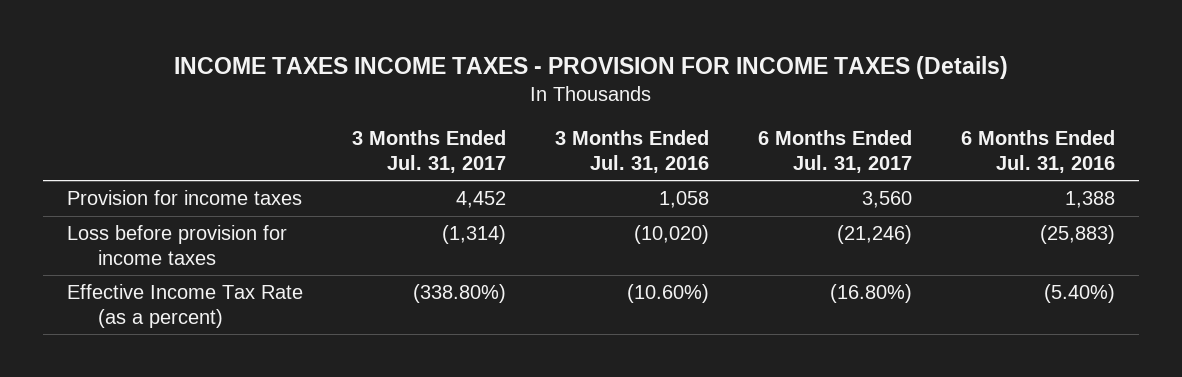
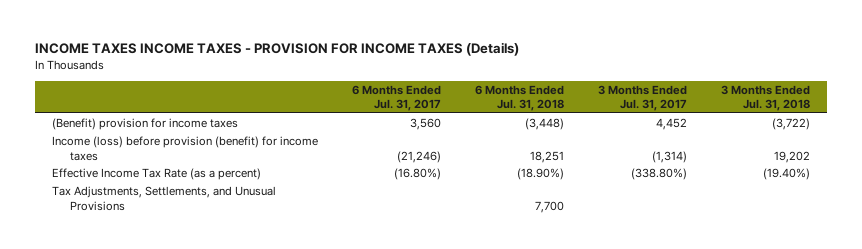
- | 3 Months Ended Jul. 31, 2017 | 3 Months Ended Jul. 31, 2016 | 6 Months Ended Jul. 31, 2017 | 6 Months Ended Jul. 31, 2016
+ | 6 Months Ended Jul. 31, 2017 | 6 Months Ended Jul. 31, 2018 | 3 Months Ended Jul. 31, 2017 | 3 Months Ended Jul. 31, 2018
- Provision for income taxes | 4,452 | 1,058 | 3,560 | 1,388
- Loss before provision for income taxes | (1,314) | (10,020) | (21,246) | (25,883)
+ (Benefit) provision for income taxes | 3,560 | (3,448) | 4,452 | (3,722)
+ Income (loss) before provision (benefit) for income taxes | (21,246) | 18,251 | (1,314) | 19,202
+ Tax Adjustments, Settlements, and Unusual Provisions | | 7,700 | |

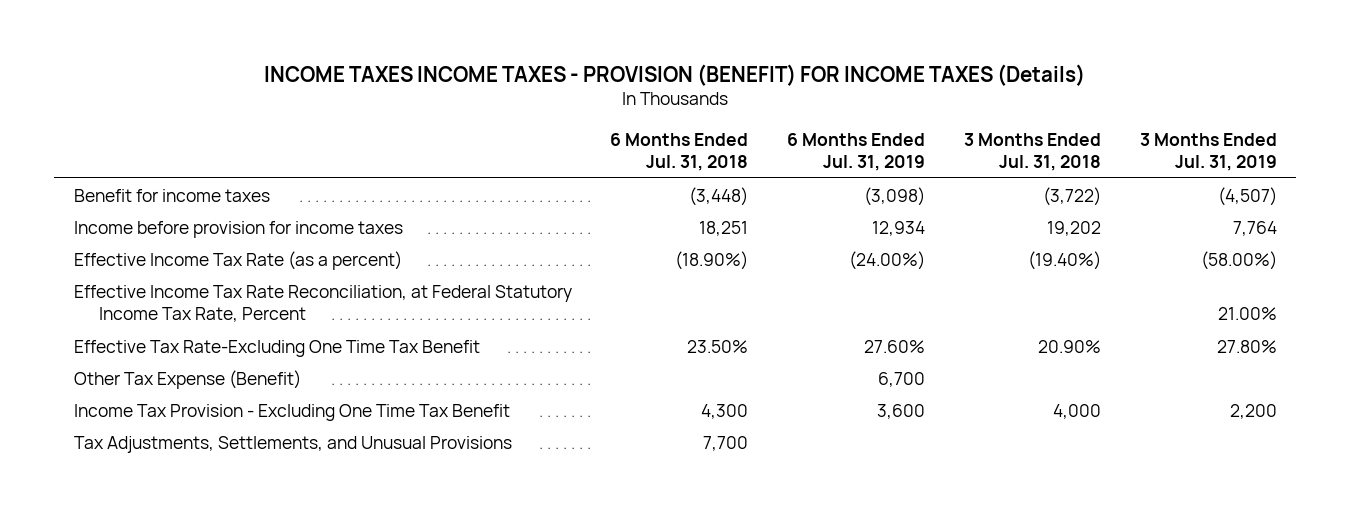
- INCOME TAXES INCOME TAXES - PROVISION FOR INCOME TAXES (Details)
+ INCOME TAXES INCOME TAXES - PROVISION (BENEFIT) FOR INCOME TAXES (Details)
- | 6 Months Ended Jul. 31, 2017 | 6 Months Ended Jul. 31, 2018 | 3 Months Ended Jul. 31, 2017 | 3 Months Ended Jul. 31, 2018
+ | 6 Months Ended Jul. 31, 2018 | 6 Months Ended Jul. 31, 2019 | 3 Months Ended Jul. 31, 2018 | 3 Months Ended Jul. 31, 2019
- (Benefit) provision for income taxes | 3,560 | (3,448) | 4,452 | (3,722)
- Income (loss) before provision (benefit) for income taxes | (21,246) | 18,251 | (1,314) | 19,202
+ Benefit for income taxes | (3,448) | (3,098) | (3,722) | (4,507)
+ Income before provision for income taxes | 18,251 | 12,934 | 19,202 | 7,764
+ Effective Income Tax Rate Reconciliation, at Federal Statutory Income Tax Rate, Percent | | | | 21.00%
+ Effective Tax Rate-Excluding One Time Tax Benefit | 23.50% | 27.60% | 20.90% | 27.80%
+ Other Tax Expense (Benefit) | | 6,700 | |
+ Income Tax Provision - Excluding One Time Tax Benefit | 4,300 | 3,600 | 4,000 | 2,200

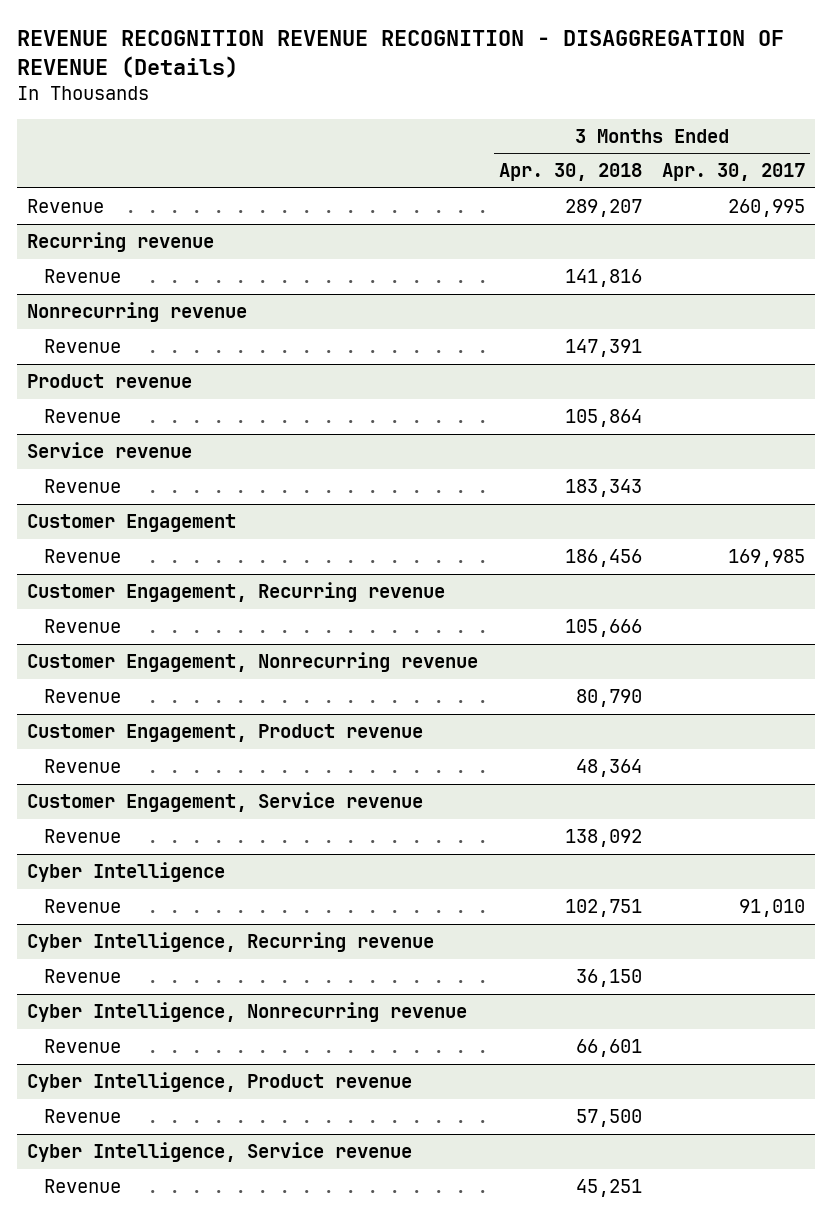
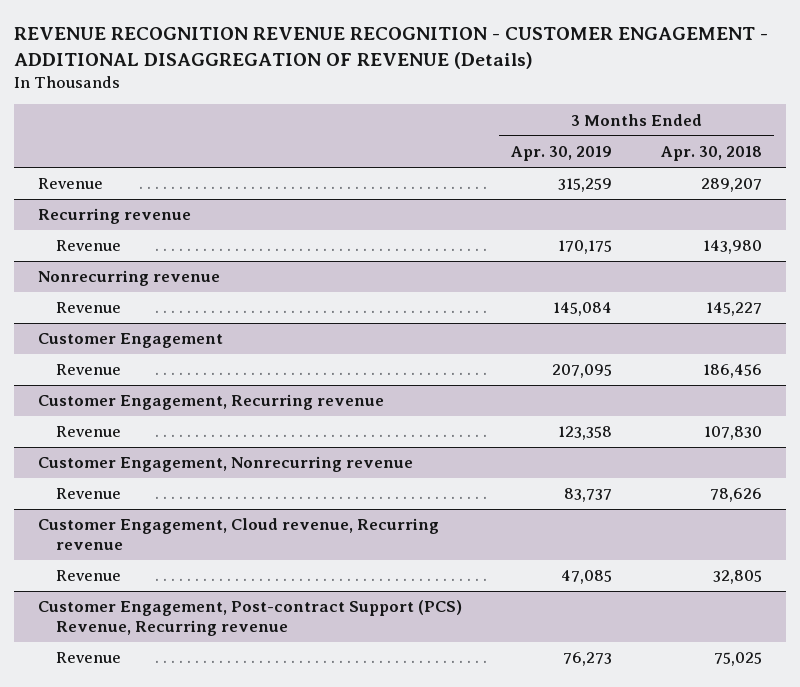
- REVENUE RECOGNITION REVENUE RECOGNITION - DISAGGREGATION OF REVENUE (Details)
+ REVENUE RECOGNITION REVENUE RECOGNITION - CUSTOMER ENGAGEMENT - ADDITIONAL DISAGGREGATION OF REVENUE (Details)
- | 3 Months Ended Apr. 30, 2018 | 3 Months Ended Apr. 30, 2017
+ | 3 Months Ended Apr. 30, 2019 | 3 Months Ended Apr. 30, 2018
@ Recurring revenue
- Revenue | 141,816 |
+ Revenue | 170,175 | 143,980
@ Nonrecurring revenue
- Revenue | 147,391 |
- Product revenue
- Revenue | 105,864 |
- Service revenue
- Revenue | 183,343 |
@ Nonrecurring revenue
+ Revenue | 145,084 | 145,227
@ Customer Engagement, Recurring revenue
- Revenue | 105,666 |
+ Revenue | 123,358 | 107,830
@ Customer Engagement, Nonrecurring revenue
- Revenue | 80,790 |
- Customer Engagement, Product revenue
- Revenue | 48,364 |
- Customer Engagement, Service revenue
- Revenue | 138,092 |
- Cyber Intelligence
- Revenue | 102,751 | 91,010
- Cyber Intelligence, Recurring revenue
- Revenue | 36,150 |
- Cyber Intelligence, Nonrecurring revenue
- Revenue | 66,601 |
- Cyber Intelligence, Product revenue
- Revenue | 57,500 |
- Cyber Intelligence, Service revenue
- Revenue | 45,251 |
@ Customer Engagement, Nonrecurring revenue
+ Revenue | 83,737 | 78,626
+ Customer Engagement, Cloud revenue, Recurring revenue
+ Revenue | 47,085 | 32,805
+ Customer Engagement, Post-contract Support (PCS) Revenue, Recurring revenue
+ Revenue | 76,273 | 75,025

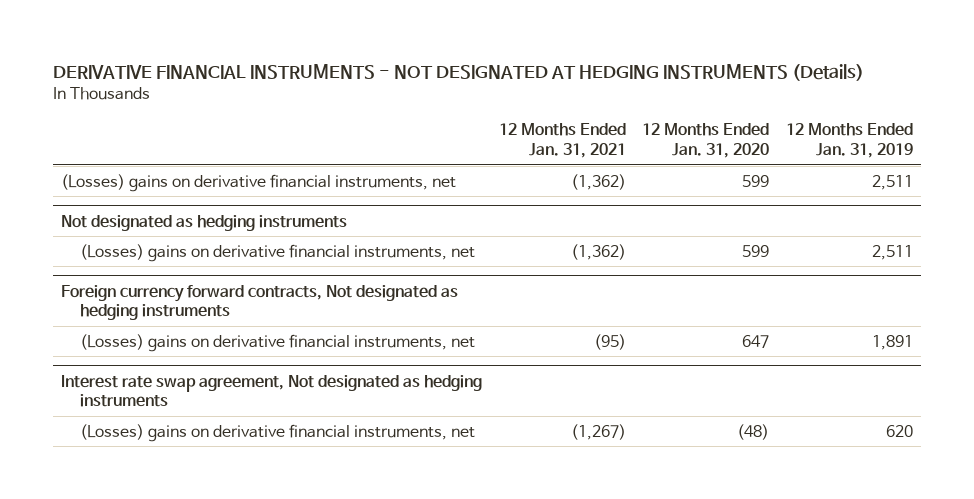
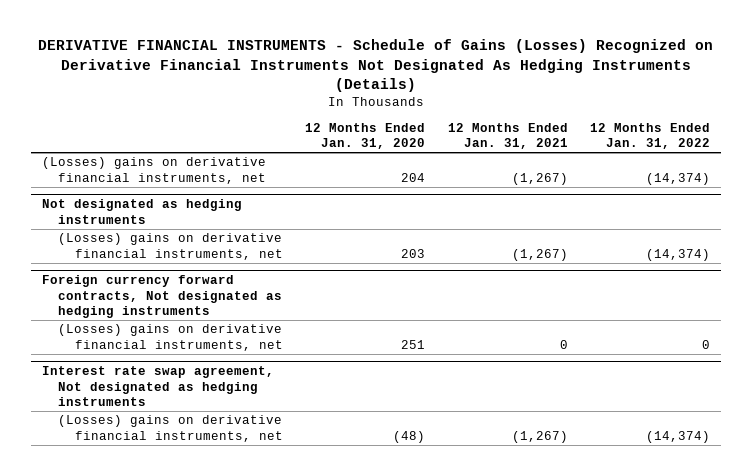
- DERIVATIVE FINANCIAL INSTRUMENTS - NOT DESIGNATED AT HEDGING INSTRUMENTS (Details)
+ DERIVATIVE FINANCIAL INSTRUMENTS - Schedule of Gains (Losses) Recognized on Derivative Financial Instruments Not Designated As Hedging Instruments (Details)
- | 12 Months Ended Jan. 31, 2021 | 12 Months Ended Jan. 31, 2020 | 12 Months Ended Jan. 31, 2019
+ | 12 Months Ended Jan. 31, 2020 | 12 Months Ended Jan. 31, 2021 | 12 Months Ended Jan. 31, 2022
- (Losses) gains on derivative financial instruments, net | (1,362) | 599 | 2,511
+ (Losses) gains on derivative financial instruments, net | 204 | (1,267) | (14,374)
@ Not designated as hedging instruments
- (Losses) gains on derivative financial instruments, net | (1,362) | 599 | 2,511
+ (Losses) gains on derivative financial instruments, net | 203 | (1,267) | (14,374)
@ Foreign currency forward contracts, Not designated as hedging instruments
- (Losses) gains on derivative financial instruments, net | (95) | 647 | 1,891
+ (Losses) gains on derivative financial instruments, net | 251 | 0 | 0

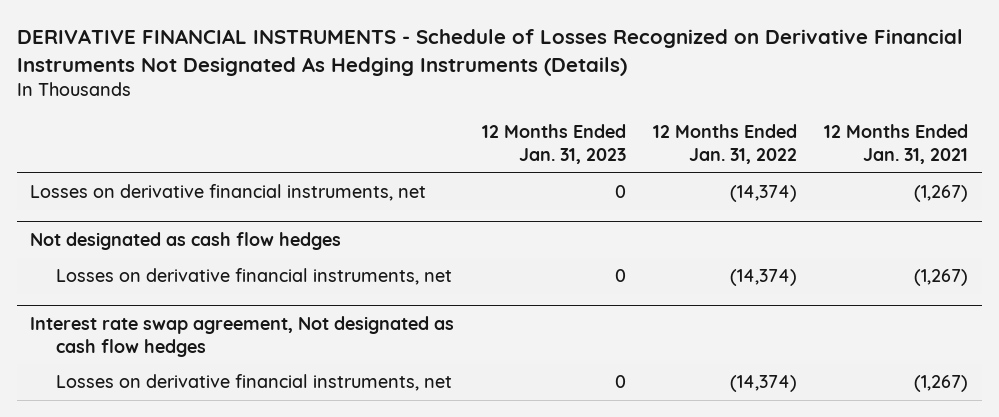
- DERIVATIVE FINANCIAL INSTRUMENTS - Schedule of Gains (Losses) Recognized on Derivative Financial Instruments Not Designated As Hedging Instruments (Details)
+ DERIVATIVE FINANCIAL INSTRUMENTS - Schedule of Losses Recognized on Derivative Financial Instruments Not Designated As Hedging Instruments (Details)
- | 12 Months Ended Jan. 31, 2020 | 12 Months Ended Jan. 31, 2021 | 12 Months Ended Jan. 31, 2022
+ | 12 Months Ended Jan. 31, 2023 | 12 Months Ended Jan. 31, 2022 | 12 Months Ended Jan. 31, 2021
- (Losses) gains on derivative financial instruments, net | 204 | (1,267) | (14,374)
- Not designated as hedging instruments
- (Losses) gains on derivative financial instruments, net | 203 | (1,267) | (14,374)
- Foreign currency forward contracts, Not designated as hedging instruments
- (Losses) gains on derivative financial instruments, net | 251 | 0 | 0
- Interest rate swap agreement, Not designated as hedging instruments
- (Losses) gains on derivative financial instruments, net | (48) | (1,267) | (14,374)
+ Losses on derivative financial instruments, net | 0 | (14,374) | (1,267)
+ Not designated as cash flow hedges
+ Losses on derivative financial instruments, net | 0 | (14,374) | (1,267)
+ Interest rate swap agreement, Not designated as cash flow hedges
+ Losses on derivative financial instruments, net | 0 | (14,374) | (1,267)

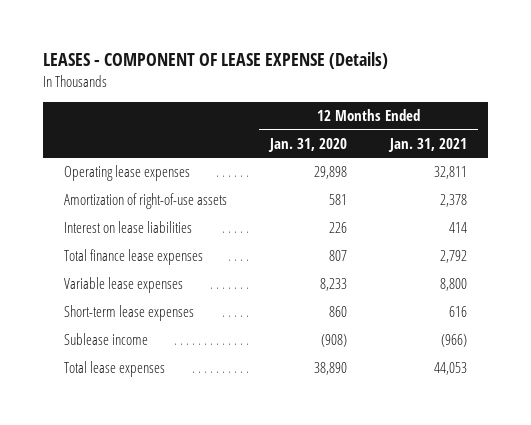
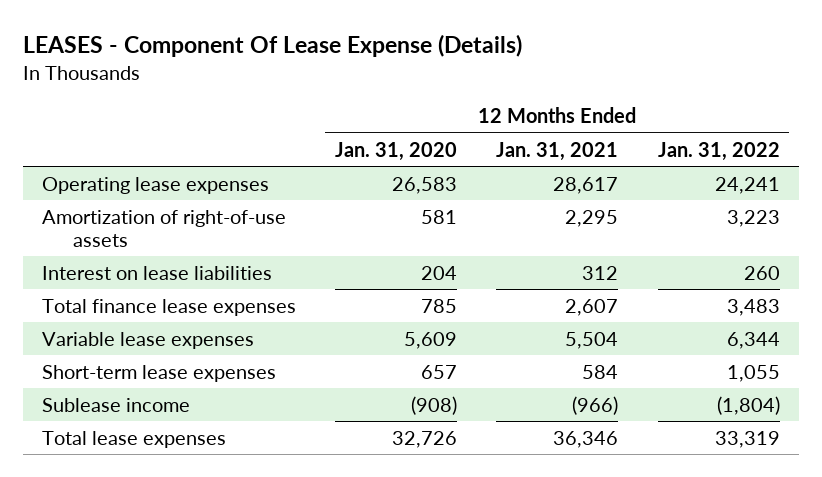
- LEASES - COMPONENT OF LEASE EXPENSE (Details)
+ LEASES - Component Of Lease Expense (Details)
- | 12 Months Ended Jan. 31, 2020 | 12 Months Ended Jan. 31, 2021
+ | 12 Months Ended Jan. 31, 2020 | 12 Months Ended Jan. 31, 2021 | 12 Months Ended Jan. 31, 2022
- Operating lease expenses | 29,898 | 32,811
- Amortization of right-of-use assets | 581 | 2,378
- Interest on lease liabilities | 226 | 414
- Total finance lease expenses | 807 | 2,792
- Variable lease expenses | 8,233 | 8,800
- Short-term lease expenses | 860 | 616
+ Operating lease expenses | 26,583 | 28,617 | 24,241
+ Amortization of right-of-use assets | 581 | 2,295 | 3,223
+ Interest on lease liabilities | 204 | 312 | 260
+ Total finance lease expenses | 785 | 2,607 | 3,483
+ Variable lease expenses | 5,609 | 5,504 | 6,344
+ Short-term lease expenses | 657 | 584 | 1,055
- Total lease expenses | 38,890 | 44,053
+ Total lease expenses | 32,726 | 36,346 | 33,319

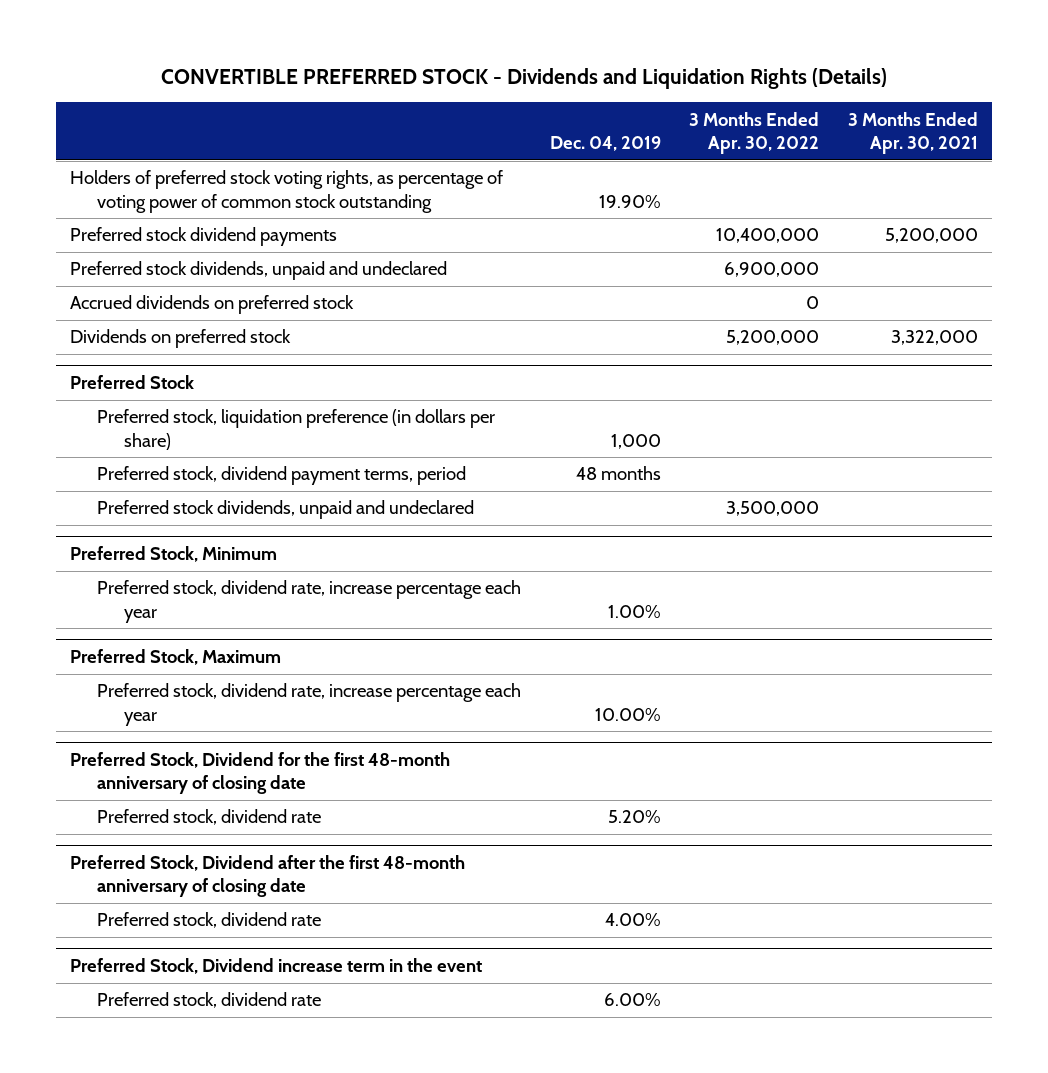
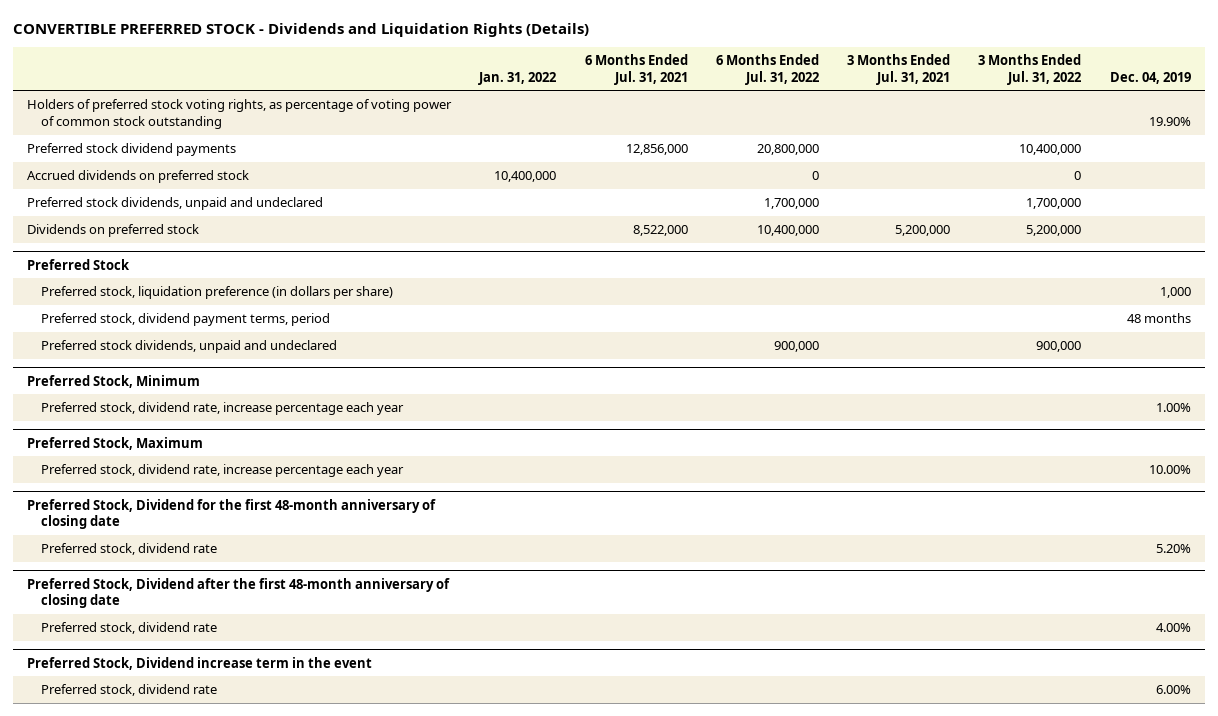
- | Dec. 04, 2019 | 3 Months Ended Apr. 30, 2022 | 3 Months Ended Apr. 30, 2021
+ | Jan. 31, 2022 | 6 Months Ended Jul. 31, 2021 | 6 Months Ended Jul. 31, 2022 | 3 Months Ended Jul. 31, 2021 | 3 Months Ended Jul. 31, 2022 | Dec. 04, 2019
moved down: Preferred stock dividends, unpaid and undeclared | | | 1,700,000 | | 1,700,000 |

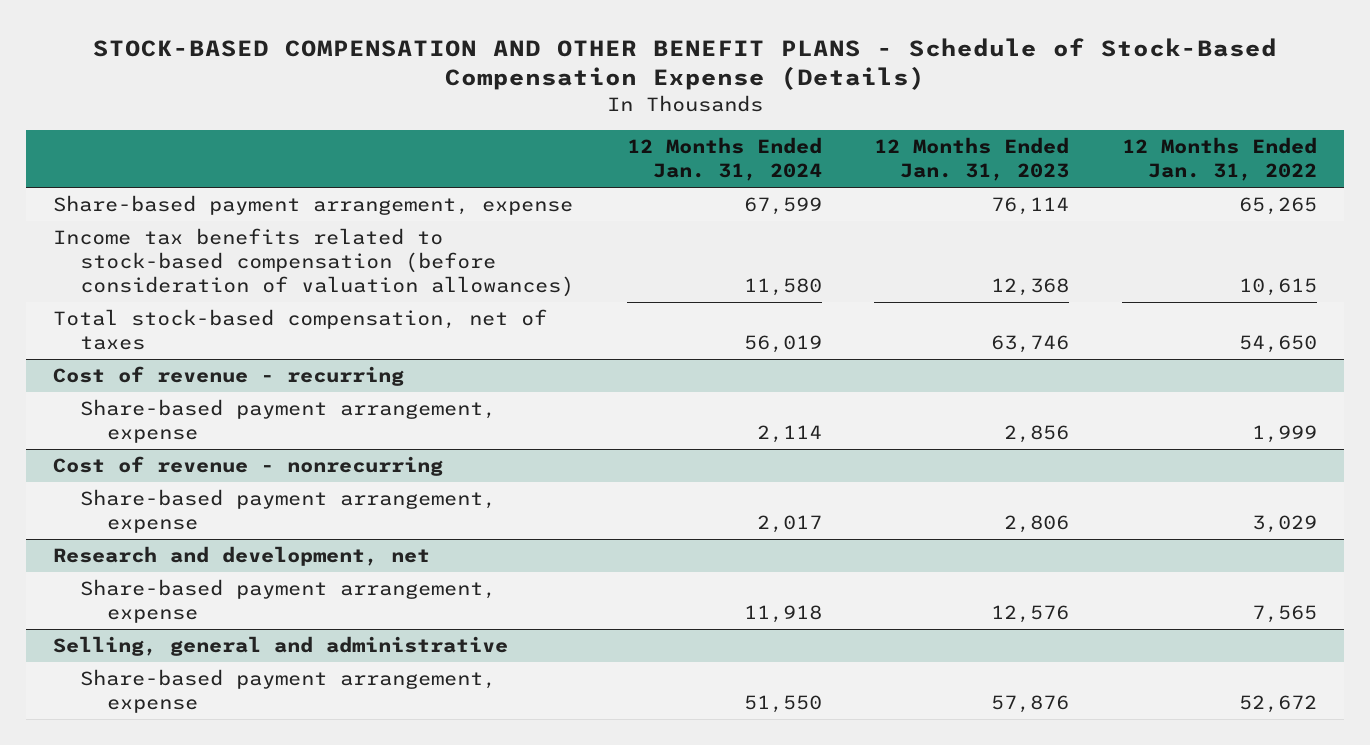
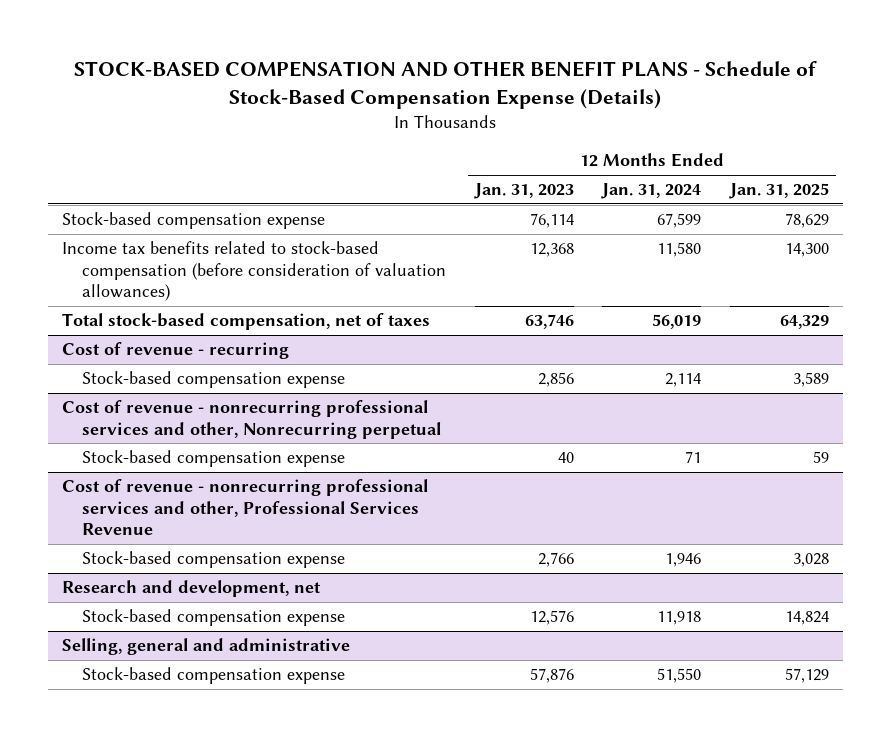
- | 12 Months Ended Jan. 31, 2024 | 12 Months Ended Jan. 31, 2023 | 12 Months Ended Jan. 31, 2022
+ | 12 Months Ended Jan. 31, 2023 | 12 Months Ended Jan. 31, 2024 | 12 Months Ended Jan. 31, 2025
- Share-based payment arrangement, expense | 67,599 | 76,114 | 65,265
+ Stock-based compensation expense | 76,114 | 67,599 | 78,629
@ Cost of revenue - recurring
- Share-based payment arrangement, expense | 2,114 | 2,856 | 1,999
- Cost of revenue - nonrecurring
- Share-based payment arrangement, expense | 2,017 | 2,806 | 3,029
@ Cost of revenue - recurring
+ Stock-based compensation expense | 2,856 | 2,114 | 3,589
+ Cost of revenue - nonrecurring professional services and other, Nonrecurring perpetual
+ Stock-based compensation expense | 40 | 71 | 59
+ Cost of revenue - nonrecurring professional services and other, Professional Services Revenue
+ Stock-based compensation expense | 2,766 | 1,946 | 3,028
@ Research and development, net
- Share-based payment arrangement, expense | 11,918 | 12,576 | 7,565
+ Stock-based compensation expense | 12,576 | 11,918 | 14,824
@ Selling, general and administrative
- Share-based payment arrangement, expense | 51,550 | 57,876 | 52,672
+ Stock-based compensation expense | 57,876 | 51,550 | 57,129

